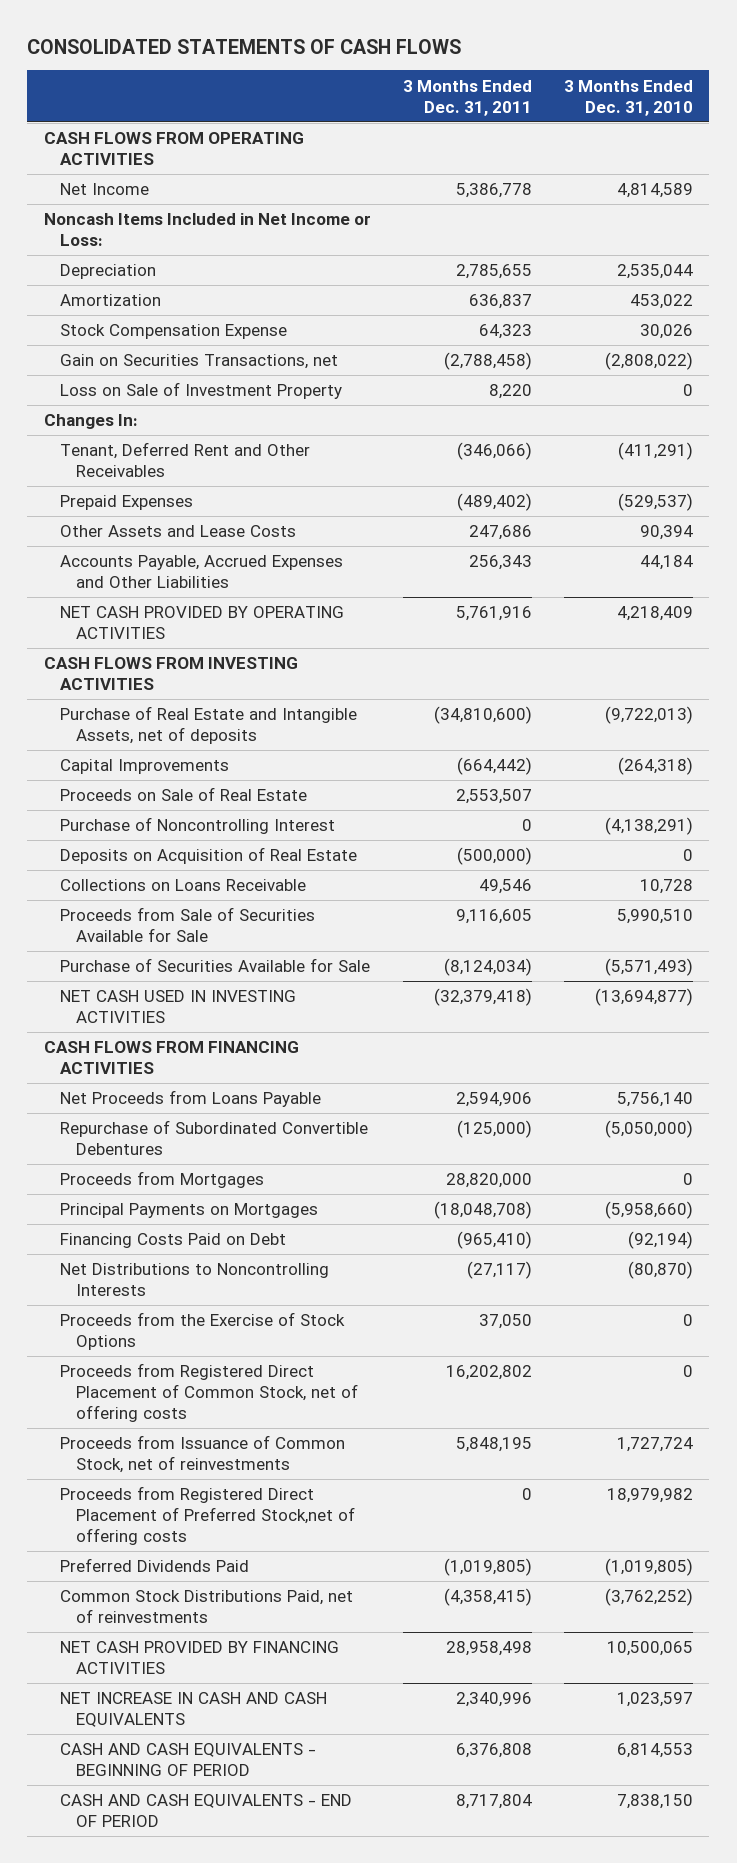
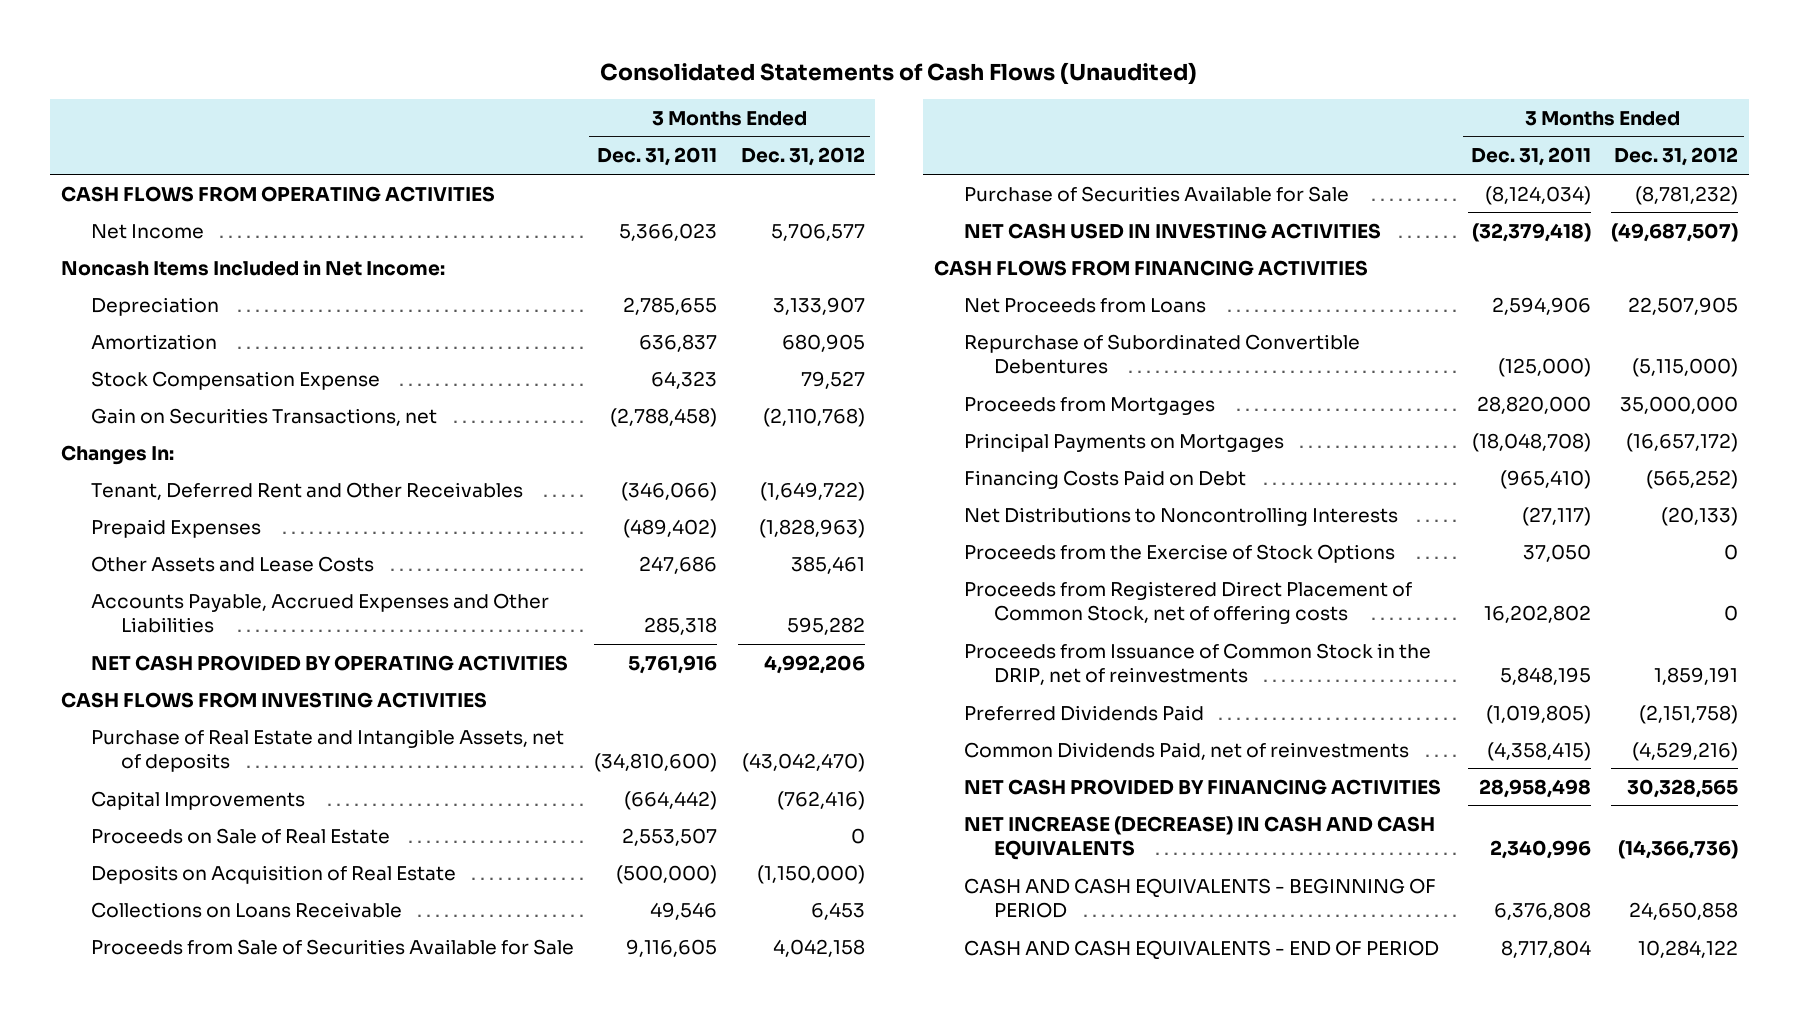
- CONSOLIDATED STATEMENTS OF CASH FLOWS
+ Consolidated Statements of Cash Flows (Unaudited)
- | 3 Months Ended Dec. 31, 2011 | 3 Months Ended Dec. 31, 2010
+ | 3 Months Ended Dec. 31, 2011 | 3 Months Ended Dec. 31, 2012
- Net Income | 5,386,778 | 4,814,589
- Noncash Items Included in Net Income or Loss:
+ Net Income | 5,366,023 | 5,706,577
+ Noncash Items Included in Net Income:
- Loss on Sale of Investment Property | 8,220 | 0
- Accounts Payable, Accrued Expenses and Other Liabilities | 256,343 | 44,184
+ Accounts Payable, Accrued Expenses and Other Liabilities | 285,318 | 595,282
- Purchase of Noncontrolling Interest | 0 | (4,138,291)
- Net Proceeds from Loans Payable | 2,594,906 | 5,756,140
+ Net Proceeds from Loans | 2,594,906 | 22,507,905
- Proceeds from Issuance of Common Stock, net of reinvestments | 5,848,195 | 1,727,724
- Proceeds from Registered Direct Placement of Preferred Stock,net of offering costs | 0 | 18,979,982
+ Proceeds from Issuance of Common Stock in the DRIP, net of reinvestments | 5,848,195 | 1,859,191
- Common Stock Distributions Paid, net of reinvestments | (4,358,415) | (3,762,252)
+ Common Dividends Paid, net of reinvestments | (4,358,415) | (4,529,216)
- NET INCREASE IN CASH AND CASH EQUIVALENTS | 2,340,996 | 1,023,597
+ NET INCREASE (DECREASE) IN CASH AND CASH EQUIVALENTS | 2,340,996 | (14,366,736)

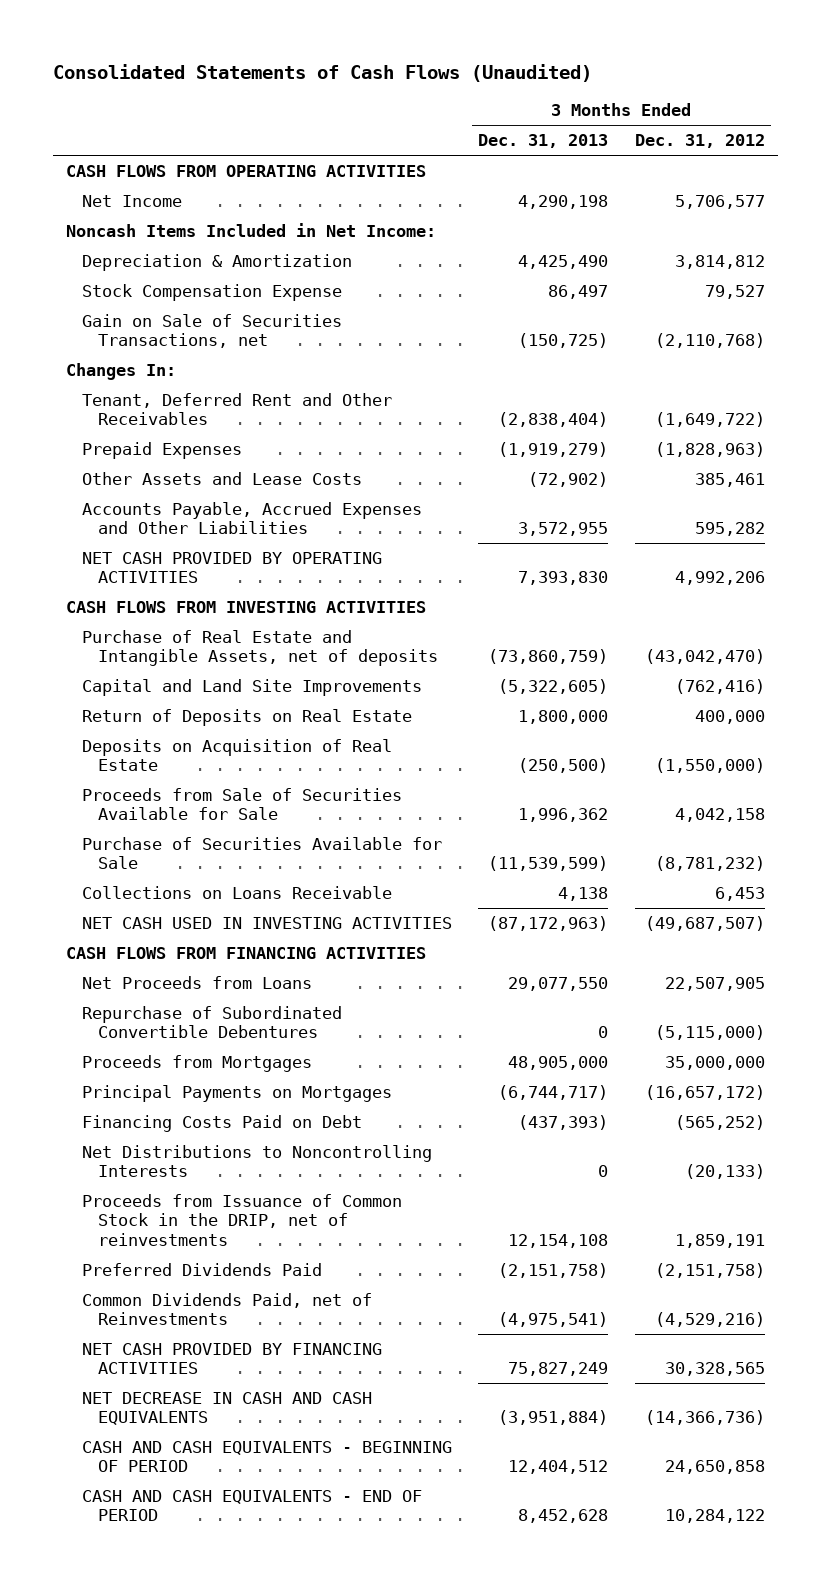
- | 3 Months Ended Dec. 31, 2011 | 3 Months Ended Dec. 31, 2012
+ | 3 Months Ended Dec. 31, 2013 | 3 Months Ended Dec. 31, 2012
- Depreciation | 2,785,655 | 3,133,907
- Amortization | 636,837 | 680,905
+ Depreciation & Amortization | 4,425,490 | 3,814,812
- Gain on Securities Transactions, net | (2,788,458) | (2,110,768)
+ Gain on Sale of Securities Transactions, net | (150,725) | (2,110,768)
- Capital Improvements | (664,442) | (762,416)
- Proceeds on Sale of Real Estate | 2,553,507 | 0
- Deposits on Acquisition of Real Estate | (500,000) | (1,150,000)
+ Capital and Land Site Improvements | (5,322,605) | (762,416)
+ Return of Deposits on Real Estate | 1,800,000 | 400,000
+ Deposits on Acquisition of Real Estate | (250,500) | (1,550,000)
moved down: Collections on Loans Receivable | 4,138 | 6,453
- Proceeds from the Exercise of Stock Options | 37,050 | 0
- Proceeds from Registered Direct Placement of Common Stock, net of offering costs | 16,202,802 | 0
- Common Dividends Paid, net of reinvestments | (4,358,415) | (4,529,216)
+ Common Dividends Paid, net of Reinvestments | (4,975,541) | (4,529,216)
- NET INCREASE (DECREASE) IN CASH AND CASH EQUIVALENTS | 2,340,996 | (14,366,736)
+ NET DECREASE IN CASH AND CASH EQUIVALENTS | (3,951,884) | (14,366,736)

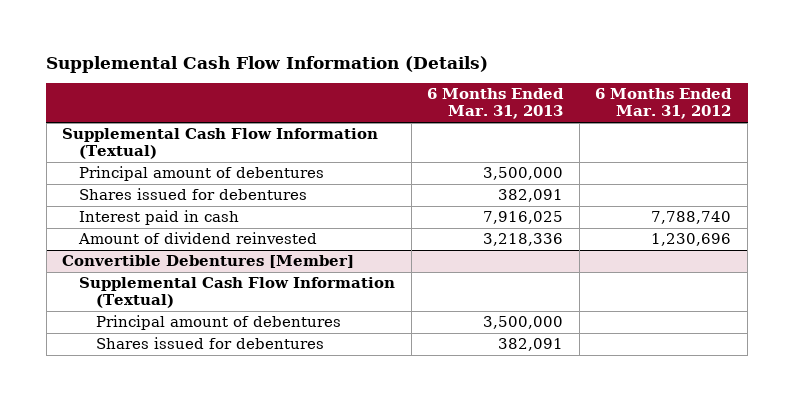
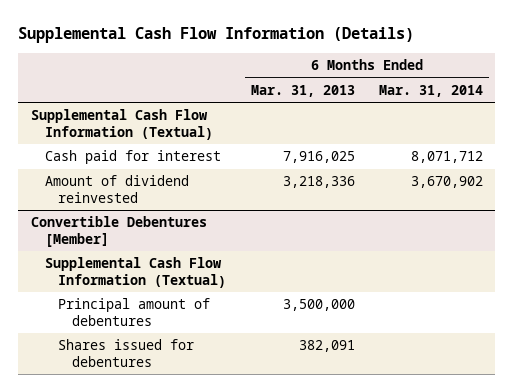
- | 6 Months Ended Mar. 31, 2013 | 6 Months Ended Mar. 31, 2012
+ | 6 Months Ended Mar. 31, 2013 | 6 Months Ended Mar. 31, 2014
- Principal amount of debentures | 3,500,000 |
- Shares issued for debentures | 382,091 |
- Interest paid in cash | 7,916,025 | 7,788,740
+ Cash paid for interest | 7,916,025 | 8,071,712

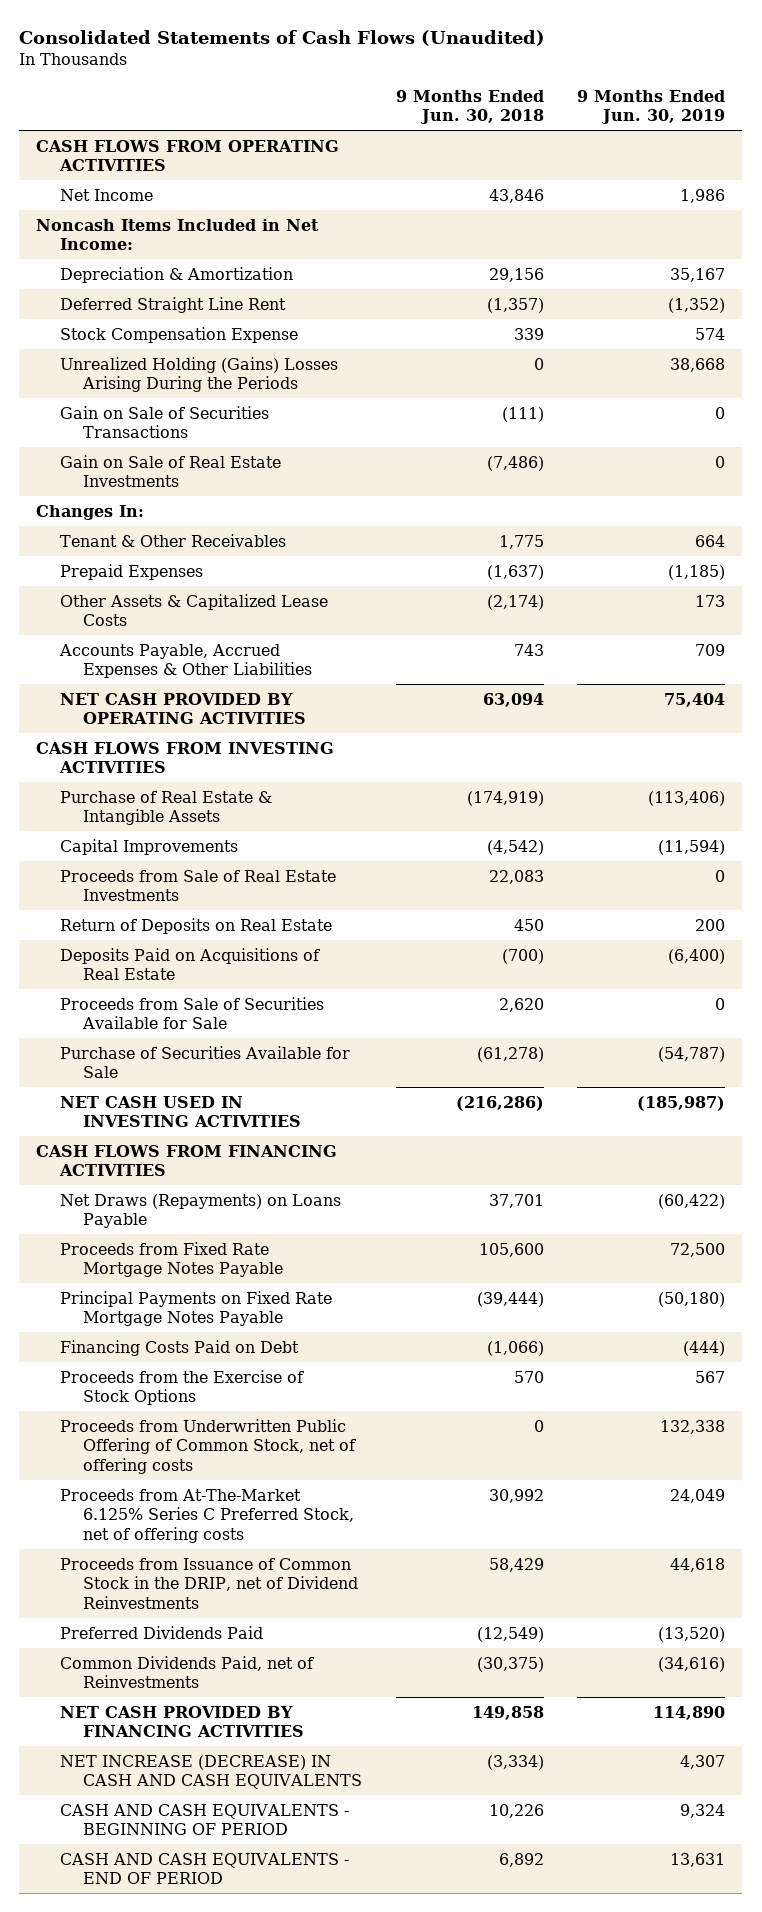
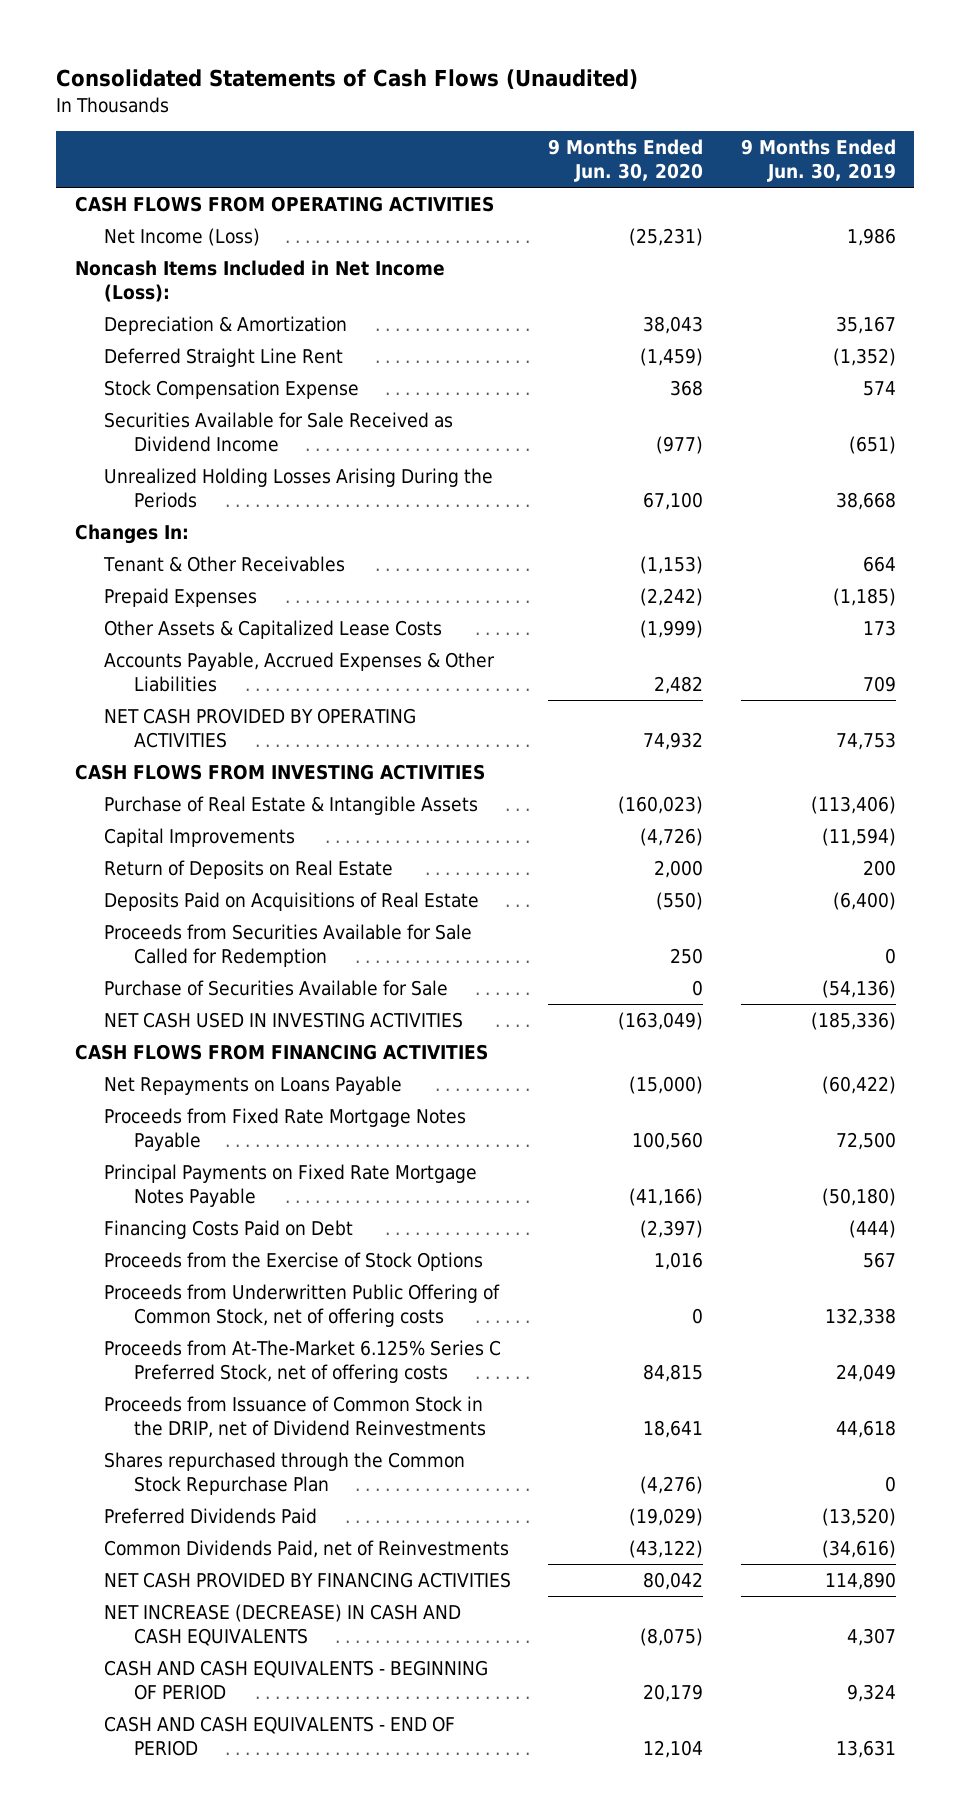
- | 9 Months Ended Jun. 30, 2018 | 9 Months Ended Jun. 30, 2019
+ | 9 Months Ended Jun. 30, 2020 | 9 Months Ended Jun. 30, 2019
- Net Income | 43,846 | 1,986
- Noncash Items Included in Net Income:
+ Net Income (Loss) | (25,231) | 1,986
+ Noncash Items Included in Net Income (Loss):
- Unrealized Holding (Gains) Losses Arising During the Periods | 0 | 38,668
- Gain on Sale of Securities Transactions | (111) | 0
- Gain on Sale of Real Estate Investments | (7,486) | 0
+ Securities Available for Sale Received as Dividend Income | (977) | (651)
+ Unrealized Holding Losses Arising During the Periods | 67,100 | 38,668
- NET CASH PROVIDED BY OPERATING ACTIVITIES | 63,094 | 75,404
+ NET CASH PROVIDED BY OPERATING ACTIVITIES | 74,932 | 74,753
- Proceeds from Sale of Real Estate Investments | 22,083 | 0
- Proceeds from Sale of Securities Available for Sale | 2,620 | 0
- Purchase of Securities Available for Sale | (61,278) | (54,787)
- NET CASH USED IN INVESTING ACTIVITIES | (216,286) | (185,987)
+ Proceeds from Securities Available for Sale Called for Redemption | 250 | 0
+ Purchase of Securities Available for Sale | 0 | (54,136)
+ NET CASH USED IN INVESTING ACTIVITIES | (163,049) | (185,336)
- Net Draws (Repayments) on Loans Payable | 37,701 | (60,422)
+ Net Repayments on Loans Payable | (15,000) | (60,422)
+ Shares repurchased through the Common Stock Repurchase Plan | (4,276) | 0

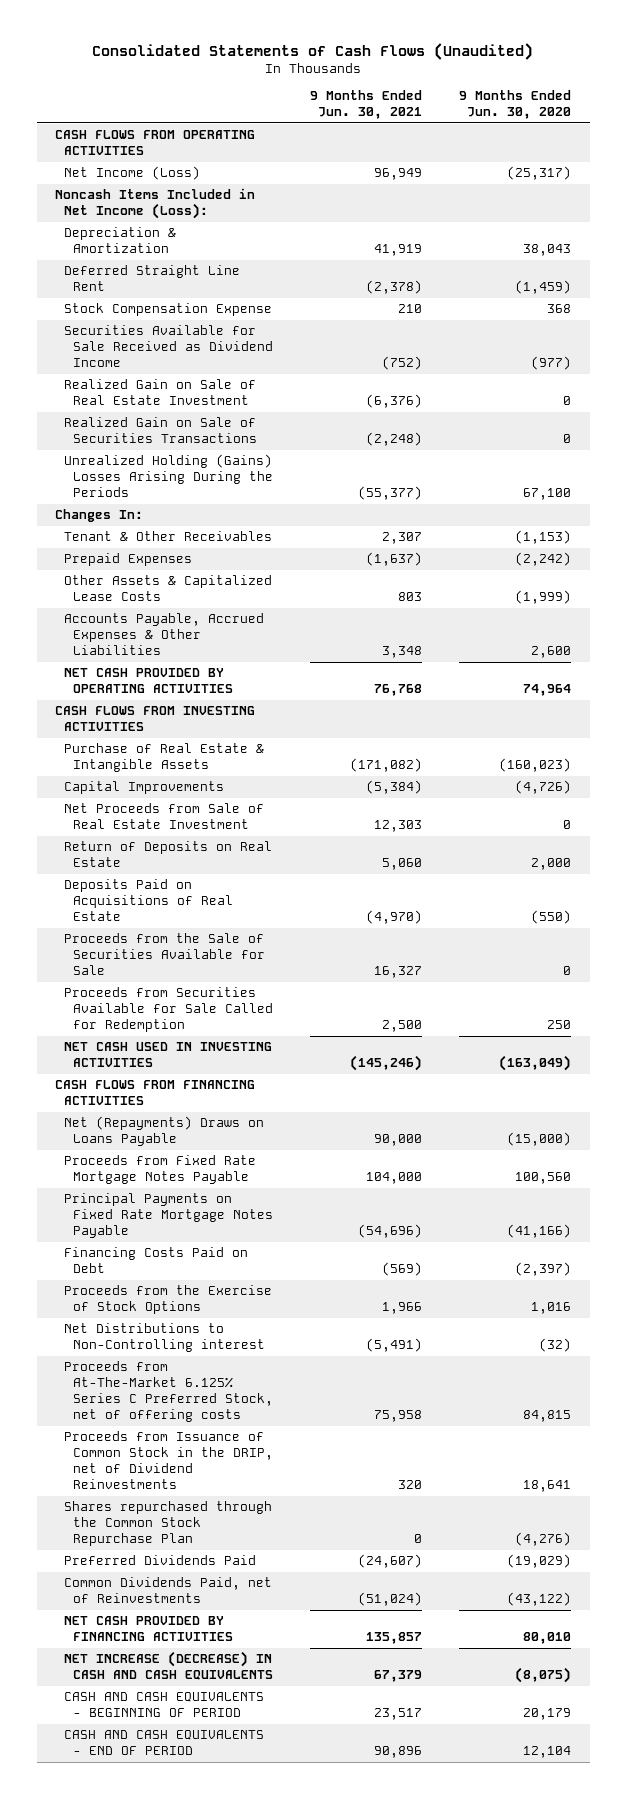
- | 9 Months Ended Jun. 30, 2020 | 9 Months Ended Jun. 30, 2019
+ | 9 Months Ended Jun. 30, 2021 | 9 Months Ended Jun. 30, 2020
- Net Income (Loss) | (25,231) | 1,986
+ Net Income (Loss) | 96,949 | (25,317)
- Unrealized Holding Losses Arising During the Periods | 67,100 | 38,668
+ Realized Gain on Sale of Real Estate Investment | (6,376) | 0
+ Realized Gain on Sale of Securities Transactions | (2,248) | 0
+ Unrealized Holding (Gains) Losses Arising During the Periods | (55,377) | 67,100
- Accounts Payable, Accrued Expenses & Other Liabilities | 2,482 | 709
- NET CASH PROVIDED BY OPERATING ACTIVITIES | 74,932 | 74,753
+ Accounts Payable, Accrued Expenses & Other Liabilities | 3,348 | 2,600
+ NET CASH PROVIDED BY OPERATING ACTIVITIES | 76,768 | 74,964
+ Net Proceeds from Sale of Real Estate Investment | 12,303 | 0
+ Proceeds from the Sale of Securities Available for Sale | 16,327 | 0
- Purchase of Securities Available for Sale | 0 | (54,136)
- Net Repayments on Loans Payable | (15,000) | (60,422)
+ Net (Repayments) Draws on Loans Payable | 90,000 | (15,000)
- Proceeds from Underwritten Public Offering of Common Stock, net of offering costs | 0 | 132,338
+ Net Distributions to Non-Controlling interest | (5,491) | (32)
- NET CASH PROVIDED BY FINANCING ACTIVITIES | 80,042 | 114,890
+ NET CASH PROVIDED BY FINANCING ACTIVITIES | 135,857 | 80,010

